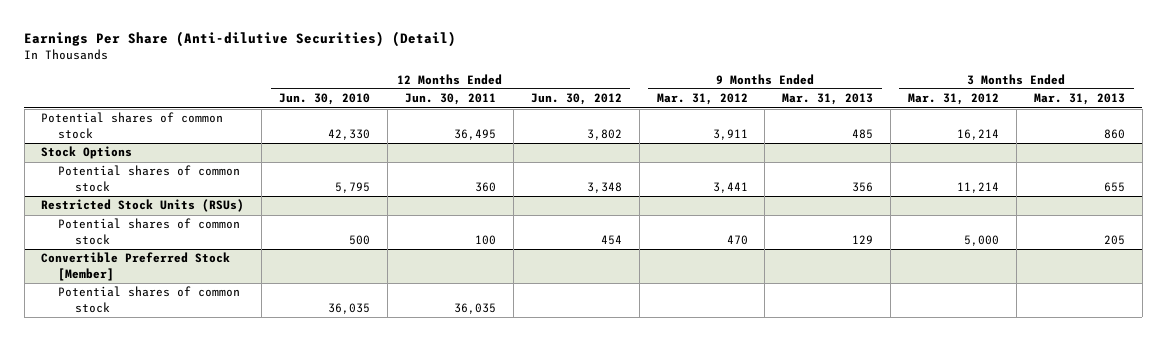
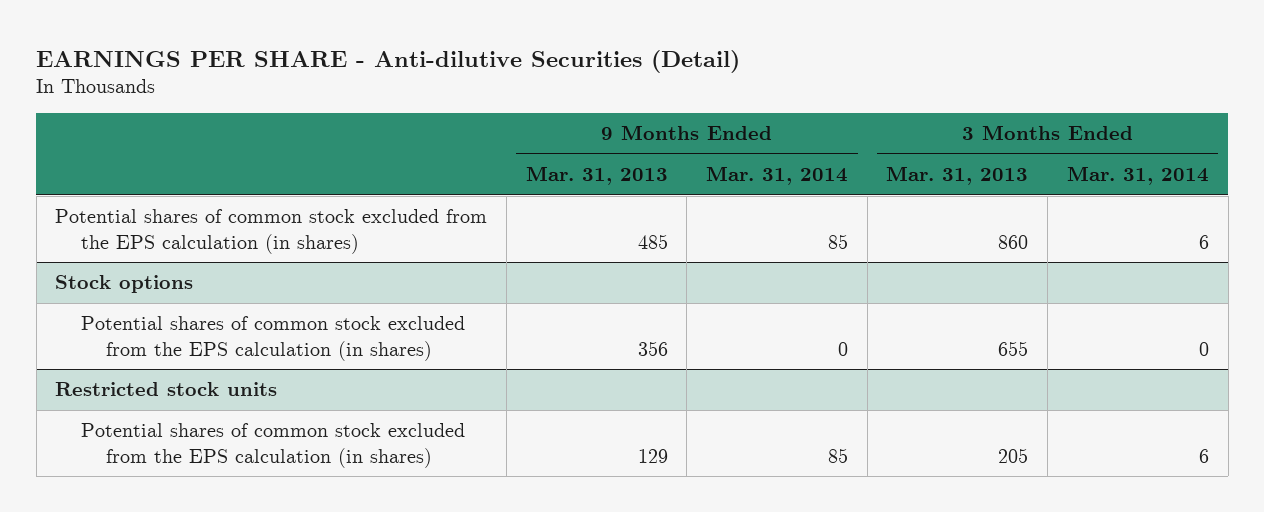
- Earnings Per Share (Anti-dilutive Securities) (Detail)
+ EARNINGS PER SHARE - Anti-dilutive Securities (Detail)
- | 12 Months Ended Jun. 30, 2010 | 12 Months Ended Jun. 30, 2011 | 12 Months Ended Jun. 30, 2012 | 9 Months Ended Mar. 31, 2012 | 9 Months Ended Mar. 31, 2013 | 3 Months Ended Mar. 31, 2012 | 3 Months Ended Mar. 31, 2013
+ | 9 Months Ended Mar. 31, 2013 | 9 Months Ended Mar. 31, 2014 | 3 Months Ended Mar. 31, 2013 | 3 Months Ended Mar. 31, 2014
- Potential shares of common stock | 42,330 | 36,495 | 3,802 | 3,911 | 485 | 16,214 | 860
- Stock Options
- Potential shares of common stock | 5,795 | 360 | 3,348 | 3,441 | 356 | 11,214 | 655
- Restricted Stock Units (RSUs)
- Potential shares of common stock | 500 | 100 | 454 | 470 | 129 | 5,000 | 205
- Convertible Preferred Stock [Member]
- Potential shares of common stock | 36,035 | 36,035 | | | | |
+ Potential shares of common stock excluded from the EPS calculation (in shares) | 485 | 85 | 860 | 6
+ Stock options
+ Potential shares of common stock excluded from the EPS calculation (in shares) | 356 | 0 | 655 | 0
+ Restricted stock units
+ Potential shares of common stock excluded from the EPS calculation (in shares) | 129 | 85 | 205 | 6

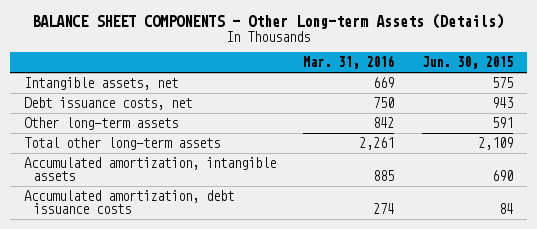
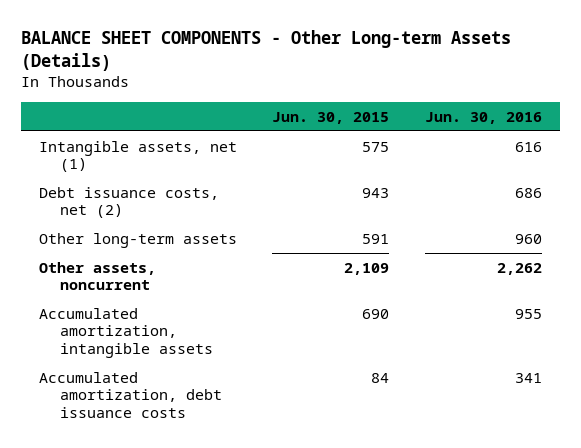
- | Mar. 31, 2016 | Jun. 30, 2015
+ | Jun. 30, 2015 | Jun. 30, 2016
- Intangible assets, net | 669 | 575
- Debt issuance costs, net | 750 | 943
+ Intangible assets, net (1) | 575 | 616
+ Debt issuance costs, net (2) | 943 | 686
- Total other long-term assets | 2,261 | 2,109
+ Other assets, noncurrent | 2,109 | 2,262

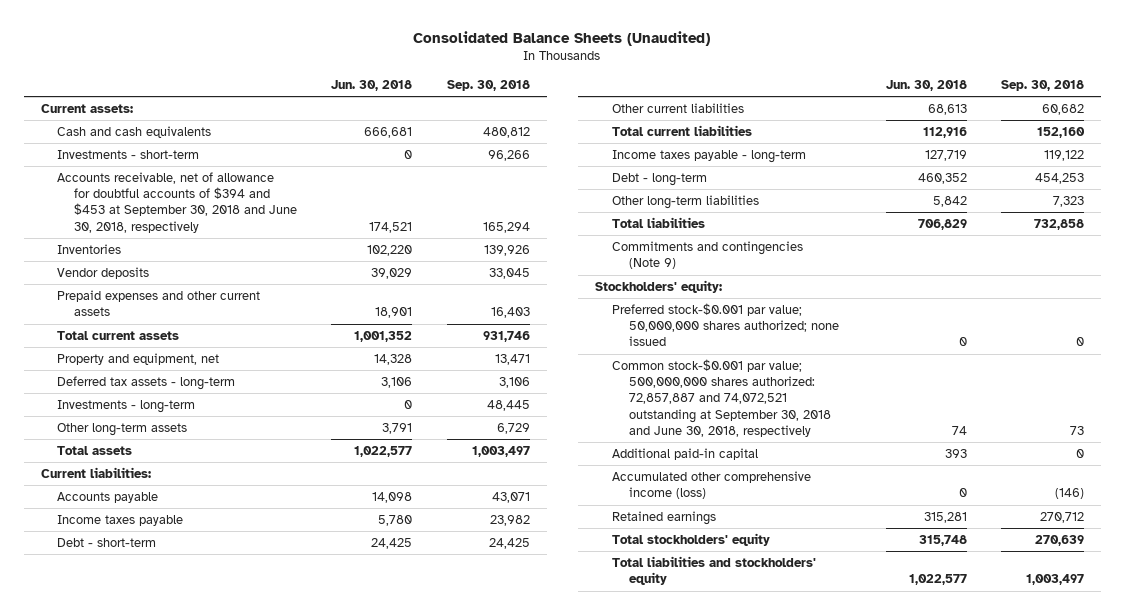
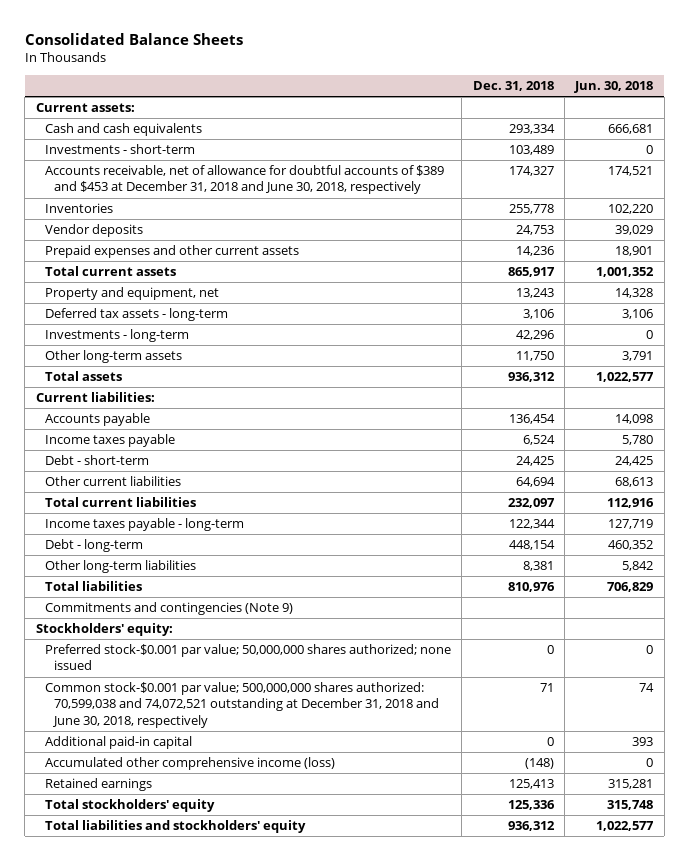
- Consolidated Balance Sheets (Unaudited)
+ Consolidated Balance Sheets
- | Jun. 30, 2018 | Sep. 30, 2018
+ | Dec. 31, 2018 | Jun. 30, 2018
- Accounts receivable, net of allowance for doubtful accounts of $394 and $453 at September 30, 2018 and June 30, 2018, respectively | 174,521 | 165,294
+ Accounts receivable, net of allowance for doubtful accounts of $389 and $453 at December 31, 2018 and June 30, 2018, respectively | 174,327 | 174,521
- Common stock-$0.001 par value; 500,000,000 shares authorized: 72,857,887 and 74,072,521 outstanding at September 30, 2018 and June 30, 2018, respectively | 74 | 73
+ Common stock-$0.001 par value; 500,000,000 shares authorized: 70,599,038 and 74,072,521 outstanding at December 31, 2018 and June 30, 2018, respectively | 71 | 74

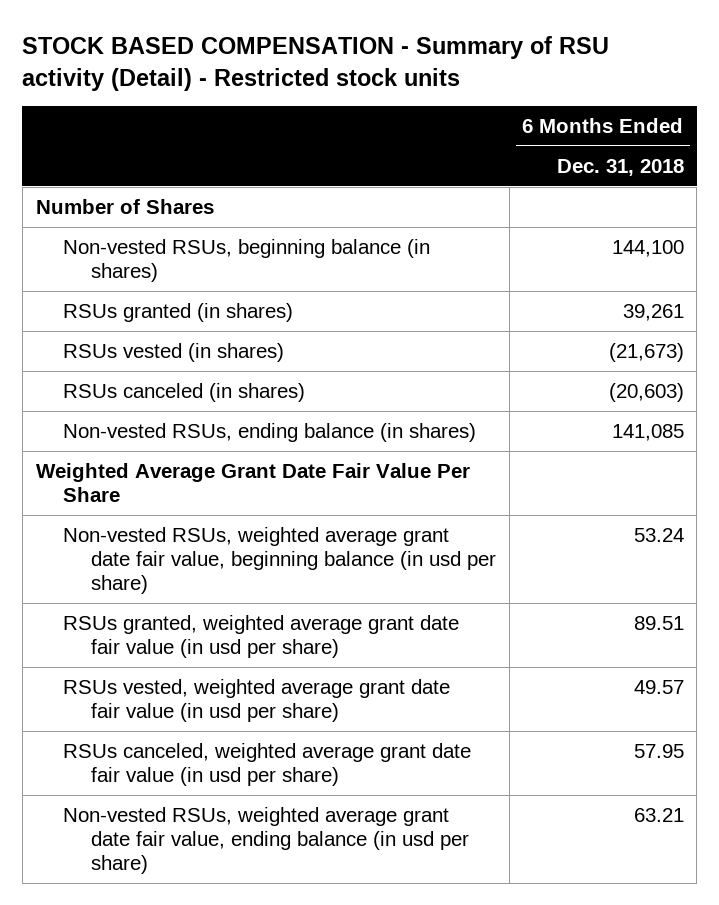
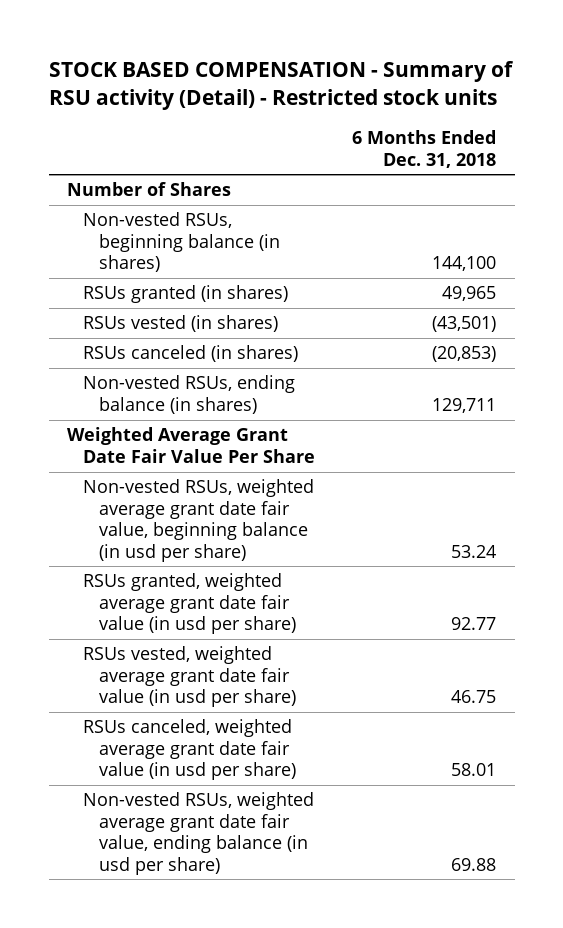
- RSUs granted (in shares) | 39,261
- RSUs vested (in shares) | (21,673)
- RSUs canceled (in shares) | (20,603)
- Non-vested RSUs, ending balance (in shares) | 141,085
+ RSUs granted (in shares) | 49,965
+ RSUs vested (in shares) | (43,501)
+ RSUs canceled (in shares) | (20,853)
+ Non-vested RSUs, ending balance (in shares) | 129,711
- RSUs granted, weighted average grant date fair value (in usd per share) | 89.51
- RSUs vested, weighted average grant date fair value (in usd per share) | 49.57
- RSUs canceled, weighted average grant date fair value (in usd per share) | 57.95
- Non-vested RSUs, weighted average grant date fair value, ending balance (in usd per share) | 63.21
+ RSUs granted, weighted average grant date fair value (in usd per share) | 92.77
+ RSUs vested, weighted average grant date fair value (in usd per share) | 46.75
+ RSUs canceled, weighted average grant date fair value (in usd per share) | 58.01
+ Non-vested RSUs, weighted average grant date fair value, ending balance (in usd per share) | 69.88

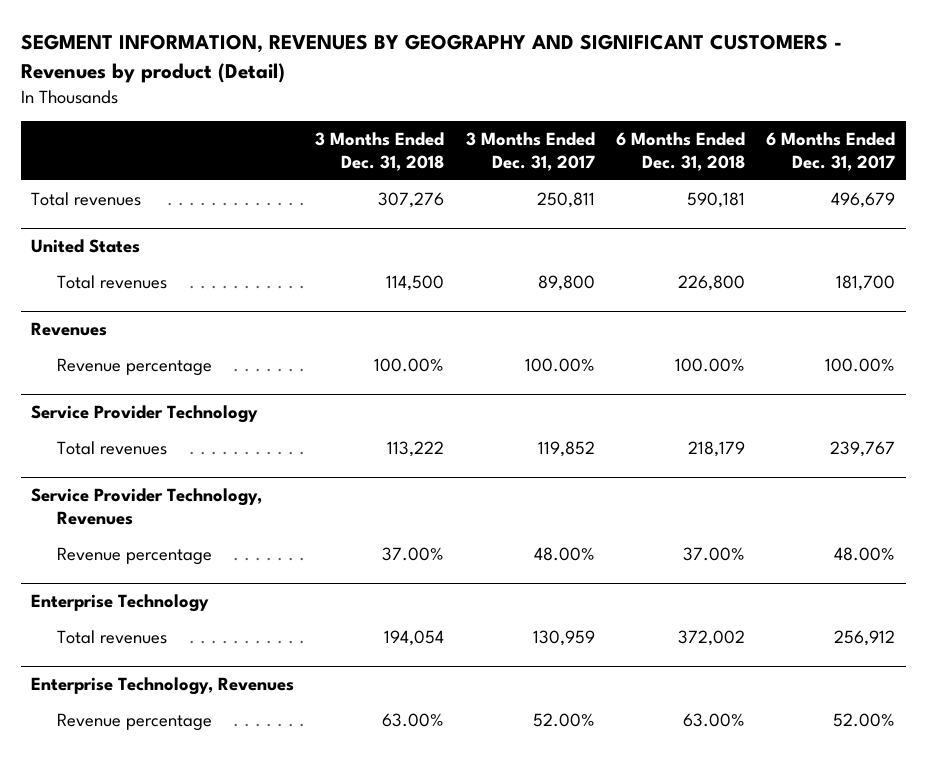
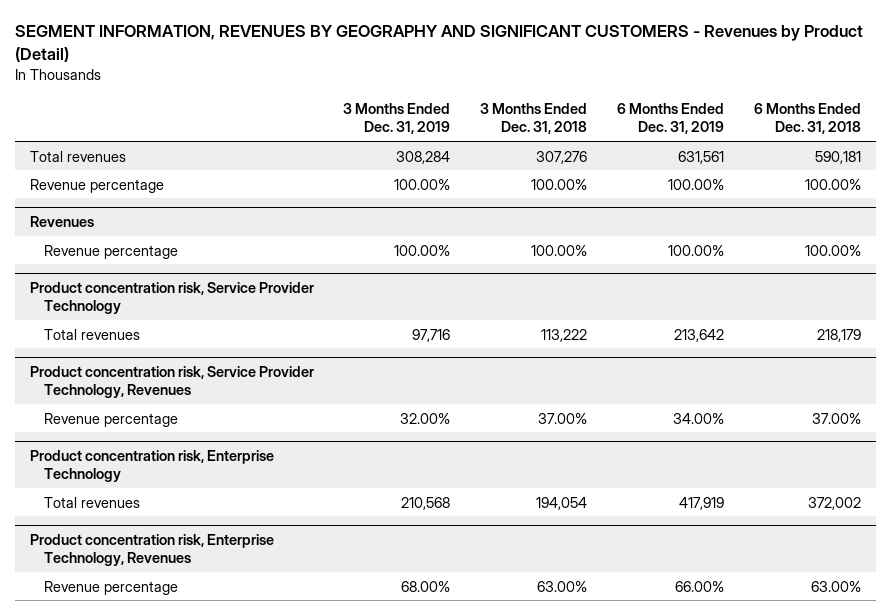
- SEGMENT INFORMATION, REVENUES BY GEOGRAPHY AND SIGNIFICANT CUSTOMERS - Revenues by product (Detail)
+ SEGMENT INFORMATION, REVENUES BY GEOGRAPHY AND SIGNIFICANT CUSTOMERS - Revenues by Product (Detail)
- | 3 Months Ended Dec. 31, 2018 | 3 Months Ended Dec. 31, 2017 | 6 Months Ended Dec. 31, 2018 | 6 Months Ended Dec. 31, 2017
+ | 3 Months Ended Dec. 31, 2019 | 3 Months Ended Dec. 31, 2018 | 6 Months Ended Dec. 31, 2019 | 6 Months Ended Dec. 31, 2018
- United States
- Total revenues | 114,500 | 89,800 | 226,800 | 181,700
+ Revenue percentage | 100.00% | 100.00% | 100.00% | 100.00%
- Service Provider Technology
+ Product concentration risk, Service Provider Technology
- Service Provider Technology, Revenues
+ Product concentration risk, Service Provider Technology, Revenues
- Enterprise Technology
+ Product concentration risk, Enterprise Technology
- Enterprise Technology, Revenues
+ Product concentration risk, Enterprise Technology, Revenues

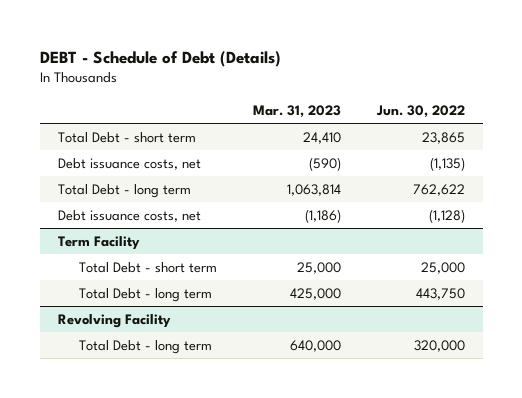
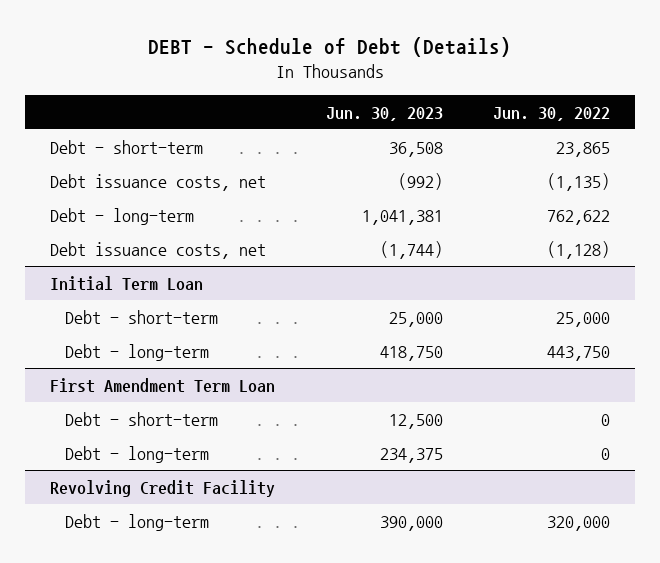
- | Mar. 31, 2023 | Jun. 30, 2022
+ | Jun. 30, 2023 | Jun. 30, 2022
- Total Debt - short term | 24,410 | 23,865
+ Debt - short-term | 36,508 | 23,865
- Total Debt - long term | 1,063,814 | 762,622
+ Debt - long-term | 1,041,381 | 762,622
- Term Facility
- Total Debt - short term | 25,000 | 25,000
- Total Debt - long term | 425,000 | 443,750
- Revolving Facility
- Total Debt - long term | 640,000 | 320,000
+ Initial Term Loan
+ Debt - short-term | 25,000 | 25,000
+ Debt - long-term | 418,750 | 443,750
+ First Amendment Term Loan
+ Debt - short-term | 12,500 | 0
+ Debt - long-term | 234,375 | 0
+ Revolving Credit Facility
+ Debt - long-term | 390,000 | 320,000

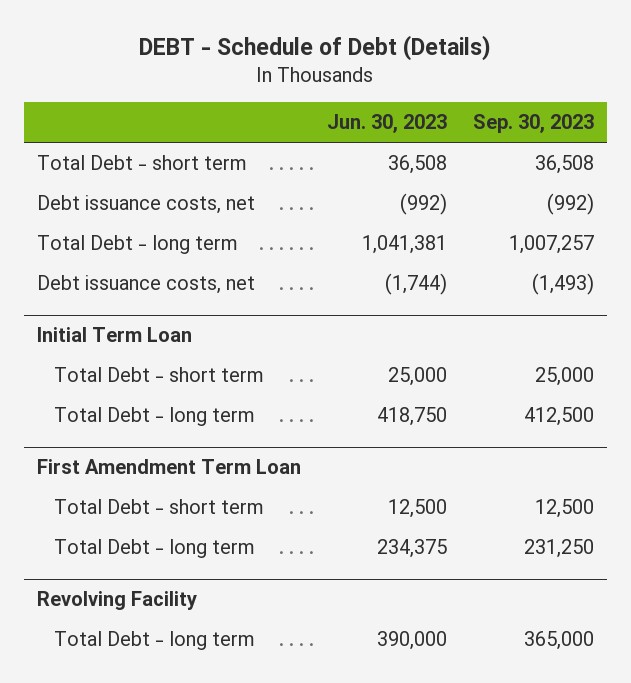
- | Jun. 30, 2023 | Jun. 30, 2022
+ | Jun. 30, 2023 | Sep. 30, 2023
- Debt - short-term | 36,508 | 23,865
+ Total Debt - short term | 36,508 | 36,508
- Debt - long-term | 1,041,381 | 762,622
+ Total Debt - long term | 1,041,381 | 1,007,257
@ Initial Term Loan
- Debt - short-term | 25,000 | 25,000
- Debt - long-term | 418,750 | 443,750
+ Total Debt - short term | 25,000 | 25,000
+ Total Debt - long term | 418,750 | 412,500
@ First Amendment Term Loan
- Debt - short-term | 12,500 | 0
- Debt - long-term | 234,375 | 0
- Revolving Credit Facility
- Debt - long-term | 390,000 | 320,000
@ First Amendment Term Loan
+ Total Debt - short term | 12,500 | 12,500
+ Total Debt - long term | 234,375 | 231,250
+ Revolving Facility
+ Total Debt - long term | 390,000 | 365,000

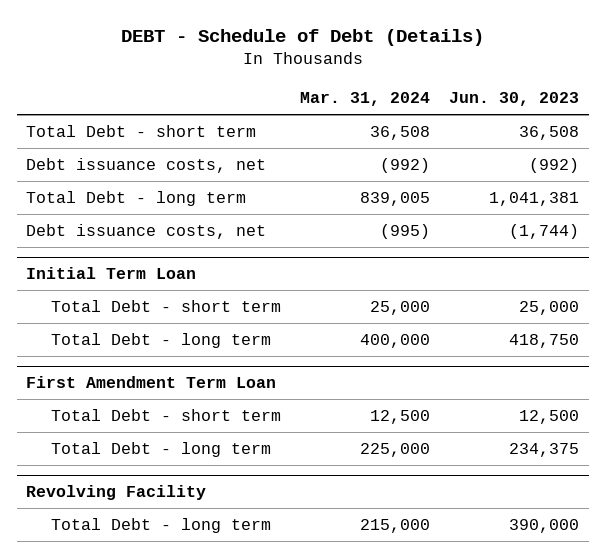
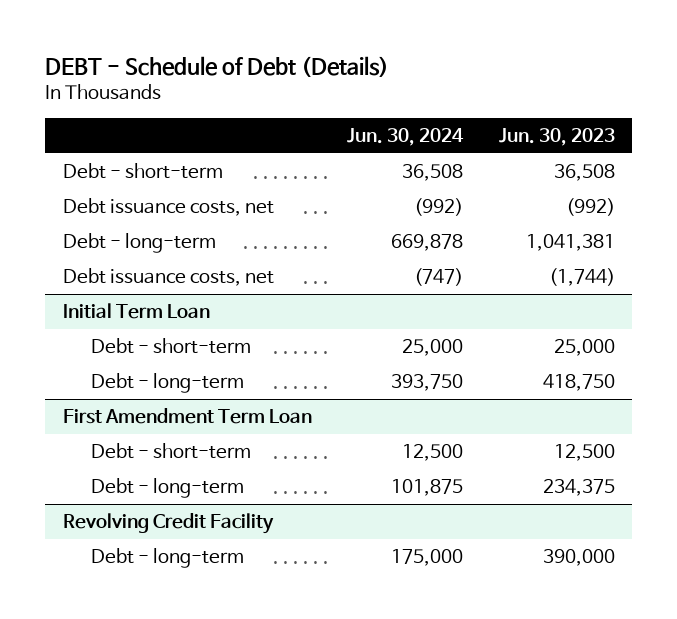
- | Mar. 31, 2024 | Jun. 30, 2023
+ | Jun. 30, 2024 | Jun. 30, 2023
- Total Debt - short term | 36,508 | 36,508
+ Debt - short-term | 36,508 | 36,508
- Total Debt - long term | 839,005 | 1,041,381
+ Debt - long-term | 669,878 | 1,041,381
@ Initial Term Loan
- Total Debt - short term | 25,000 | 25,000
- Total Debt - long term | 400,000 | 418,750
+ Debt - short-term | 25,000 | 25,000
+ Debt - long-term | 393,750 | 418,750
@ First Amendment Term Loan
- Total Debt - short term | 12,500 | 12,500
- Total Debt - long term | 225,000 | 234,375
- Revolving Facility
- Total Debt - long term | 215,000 | 390,000
@ First Amendment Term Loan
+ Debt - short-term | 12,500 | 12,500
+ Debt - long-term | 101,875 | 234,375
+ Revolving Credit Facility
+ Debt - long-term | 175,000 | 390,000

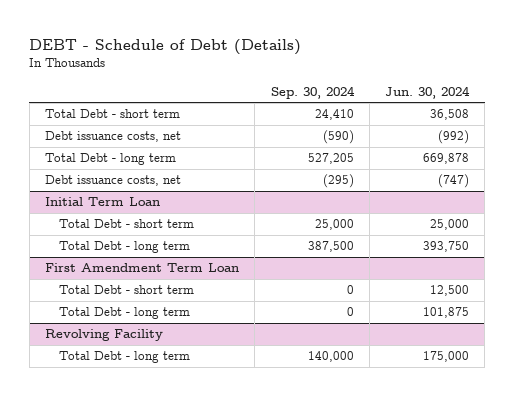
- | Jun. 30, 2024 | Jun. 30, 2023
+ | Sep. 30, 2024 | Jun. 30, 2024
- Debt - short-term | 36,508 | 36,508
+ Total Debt - short term | 24,410 | 36,508
- Debt - long-term | 669,878 | 1,041,381
+ Total Debt - long term | 527,205 | 669,878
@ Initial Term Loan
- Debt - short-term | 25,000 | 25,000
- Debt - long-term | 393,750 | 418,750
+ Total Debt - short term | 25,000 | 25,000
+ Total Debt - long term | 387,500 | 393,750
@ First Amendment Term Loan
- Debt - short-term | 12,500 | 12,500
- Debt - long-term | 101,875 | 234,375
- Revolving Credit Facility
- Debt - long-term | 175,000 | 390,000
@ First Amendment Term Loan
+ Total Debt - short term | 0 | 12,500
+ Total Debt - long term | 0 | 101,875
+ Revolving Facility
+ Total Debt - long term | 140,000 | 175,000

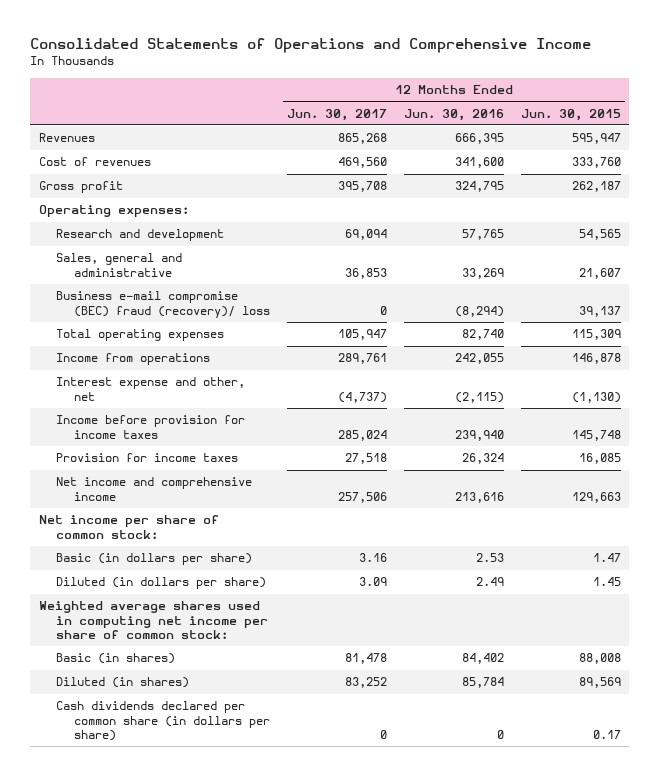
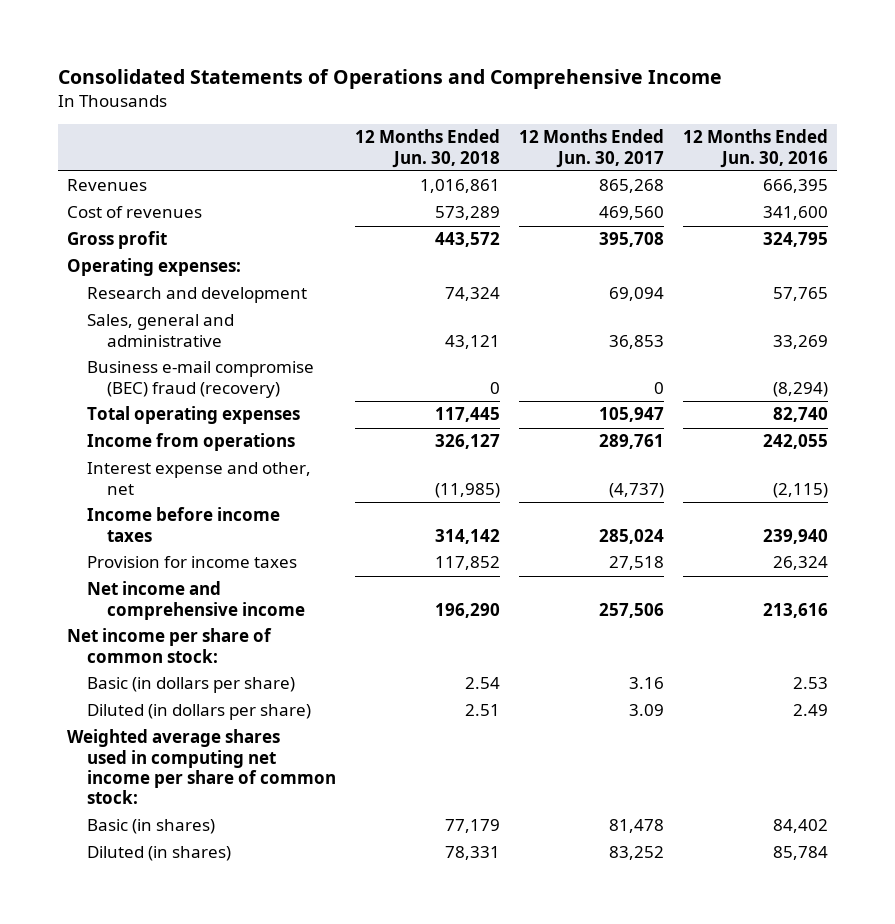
- | 12 Months Ended Jun. 30, 2017 | 12 Months Ended Jun. 30, 2016 | 12 Months Ended Jun. 30, 2015
+ | 12 Months Ended Jun. 30, 2018 | 12 Months Ended Jun. 30, 2017 | 12 Months Ended Jun. 30, 2016
- Business e-mail compromise (BEC) fraud (recovery)/ loss | 0 | (8,294) | 39,137
+ Business e-mail compromise (BEC) fraud (recovery) | 0 | 0 | (8,294)
- Income before provision for income taxes | 285,024 | 239,940 | 145,748
+ Income before income taxes | 314,142 | 285,024 | 239,940
- Cash dividends declared per common share (in dollars per share) | 0 | 0 | 0.17

